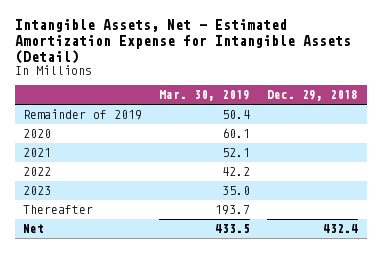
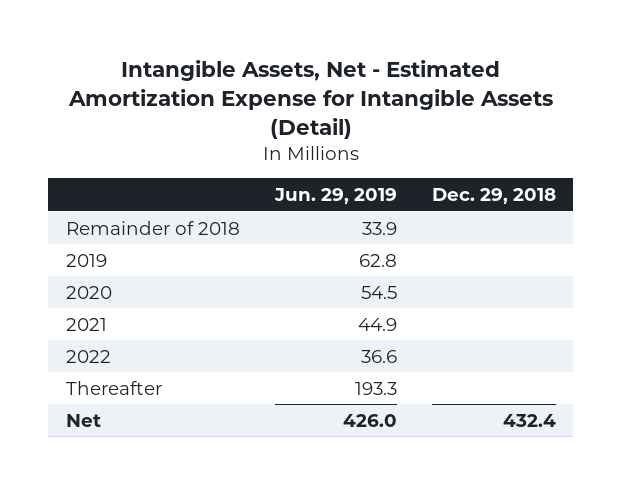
- | Mar. 30, 2019 | Dec. 29, 2018
+ | Jun. 29, 2019 | Dec. 29, 2018
- Remainder of 2019 | 50.4 |
+ Remainder of 2018 | 33.9 |
+ 2019 | 62.8 |
- 2023 | 35.0 |

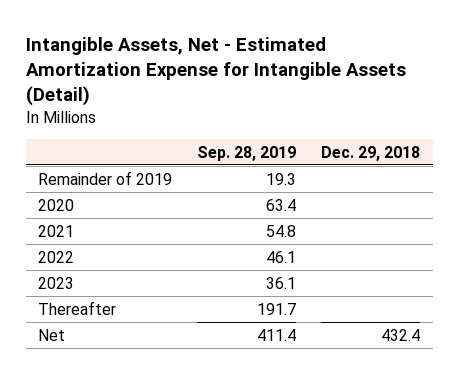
- | Jun. 29, 2019 | Dec. 29, 2018
+ | Sep. 28, 2019 | Dec. 29, 2018
- Remainder of 2018 | 33.9 |
- 2019 | 62.8 |
+ Remainder of 2019 | 19.3 |
+ 2023 | 36.1 |

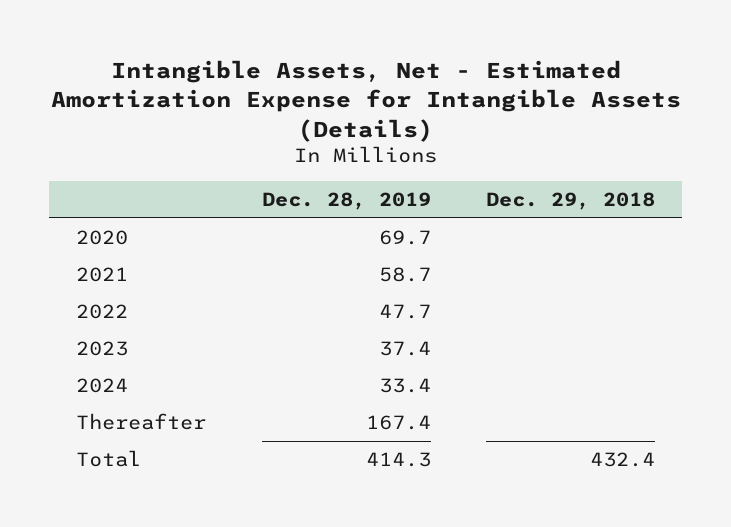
- Intangible Assets, Net - Estimated Amortization Expense for Intangible Assets (Detail)
+ Intangible Assets, Net - Estimated Amortization Expense for Intangible Assets (Details)
- | Sep. 28, 2019 | Dec. 29, 2018
+ | Dec. 28, 2019 | Dec. 29, 2018
- Remainder of 2019 | 19.3 |
+ 2024 | 33.4 |
- Net | 411.4 | 432.4
+ Total | 414.3 | 432.4

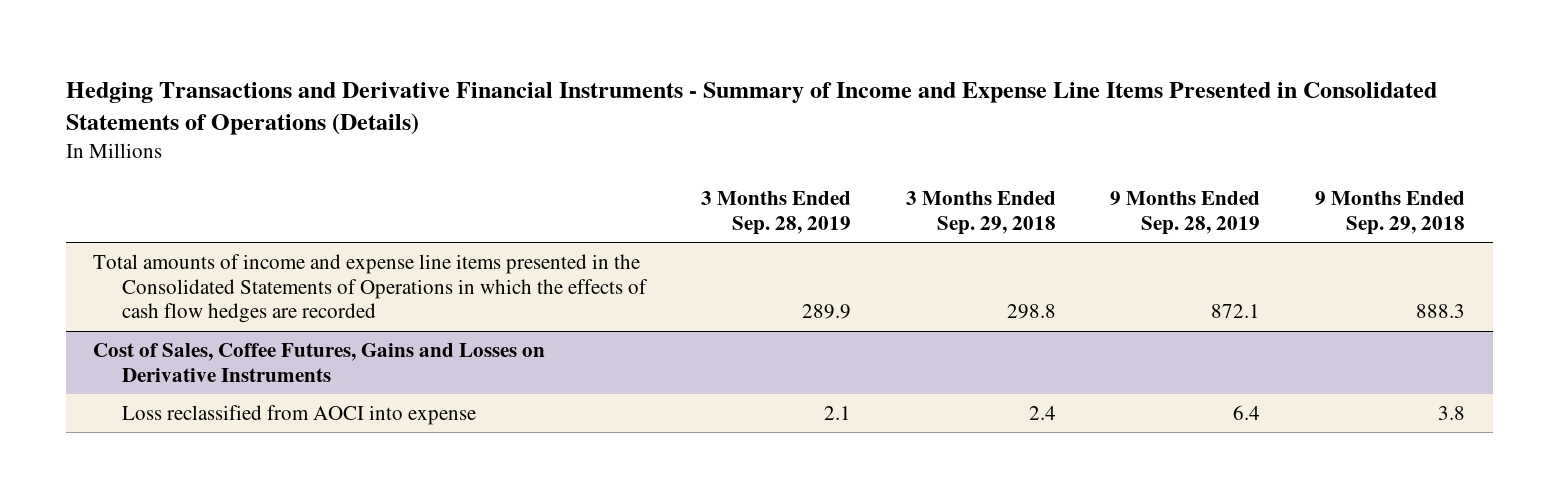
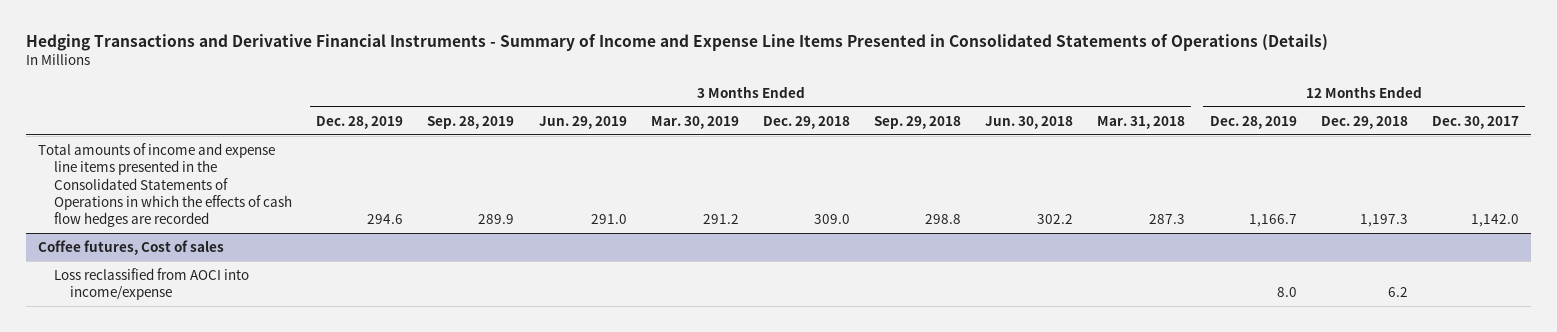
- | 3 Months Ended Sep. 28, 2019 | 3 Months Ended Sep. 29, 2018 | 9 Months Ended Sep. 28, 2019 | 9 Months Ended Sep. 29, 2018
+ | 3 Months Ended Dec. 28, 2019 | 3 Months Ended Sep. 28, 2019 | 3 Months Ended Jun. 29, 2019 | 3 Months Ended Mar. 30, 2019 | 3 Months Ended Dec. 29, 2018 | 3 Months Ended Sep. 29, 2018 | 3 Months Ended Jun. 30, 2018 | 3 Months Ended Mar. 31, 2018 | 12 Months Ended Dec. 28, 2019 | 12 Months Ended Dec. 29, 2018 | 12 Months Ended Dec. 30, 2017
- Cost of Sales, Coffee Futures, Gains and Losses on Derivative Instruments
- Loss reclassified from AOCI into expense | 2.1 | 2.4 | 6.4 | 3.8
+ Coffee futures, Cost of sales
+ Loss reclassified from AOCI into income/expense | | | | | | | | | 8.0 | 6.2 |

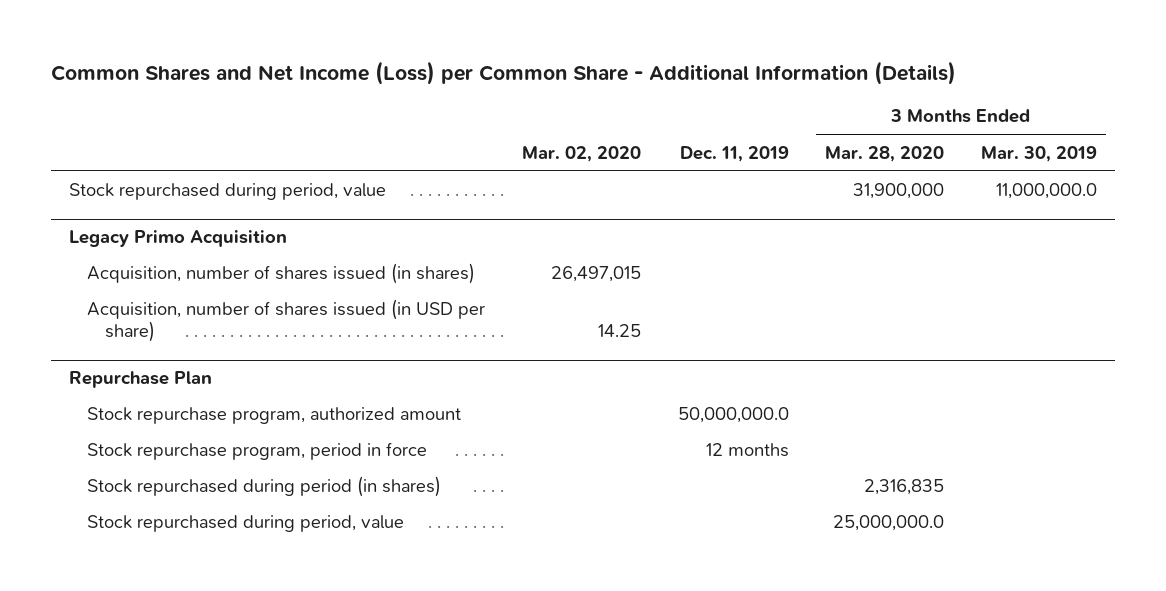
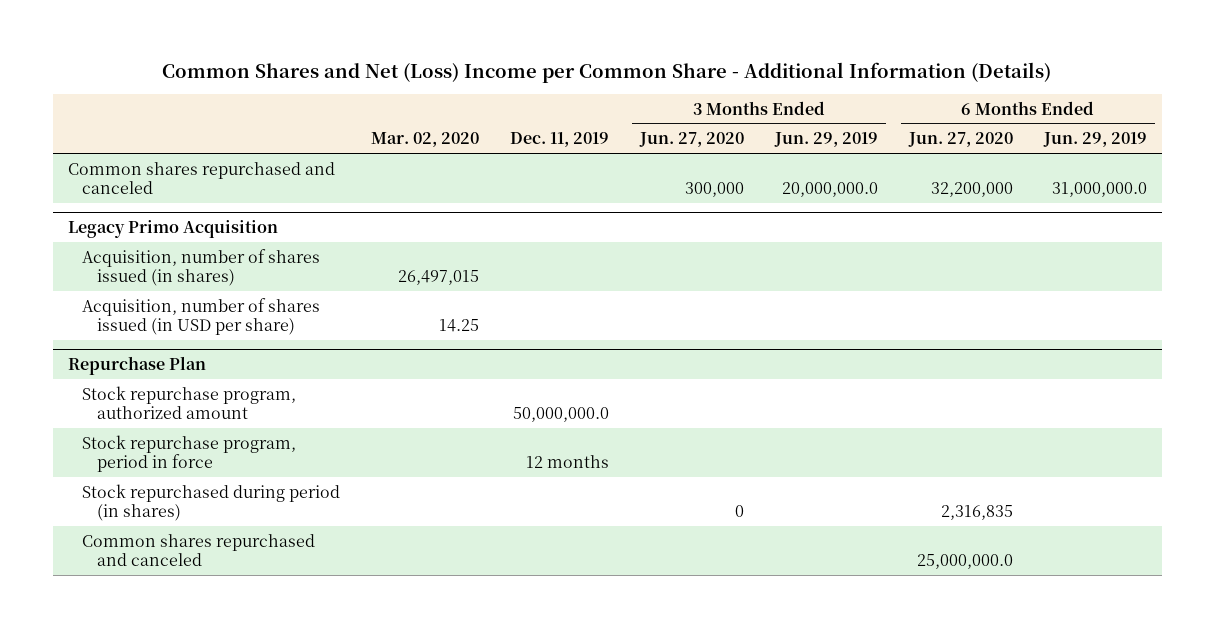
- Common Shares and Net Income (Loss) per Common Share - Additional Information (Details)
+ Common Shares and Net (Loss) Income per Common Share - Additional Information (Details)
- | Mar. 02, 2020 | Dec. 11, 2019 | 3 Months Ended Mar. 28, 2020 | 3 Months Ended Mar. 30, 2019
+ | Mar. 02, 2020 | Dec. 11, 2019 | 3 Months Ended Jun. 27, 2020 | 3 Months Ended Jun. 29, 2019 | 6 Months Ended Jun. 27, 2020 | 6 Months Ended Jun. 29, 2019
- Stock repurchased during period, value | | | 31,900,000 | 11,000,000.0
+ Common shares repurchased and canceled | | | 300,000 | 20,000,000.0 | 32,200,000 | 31,000,000.0
@ Repurchase Plan
- Stock repurchased during period, value | | | 25,000,000.0 |
+ Common shares repurchased and canceled | | | | | 25,000,000.0 |

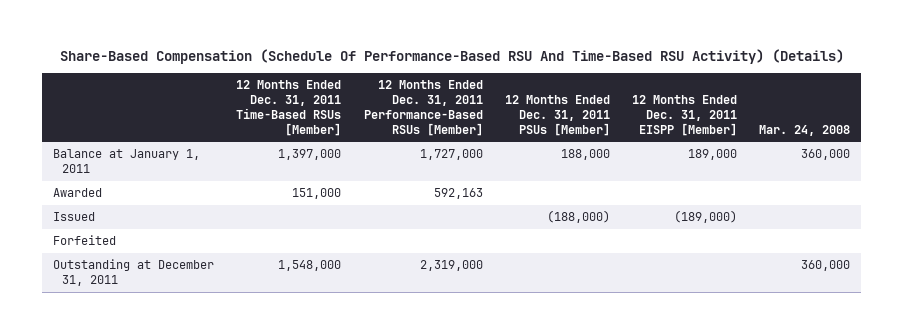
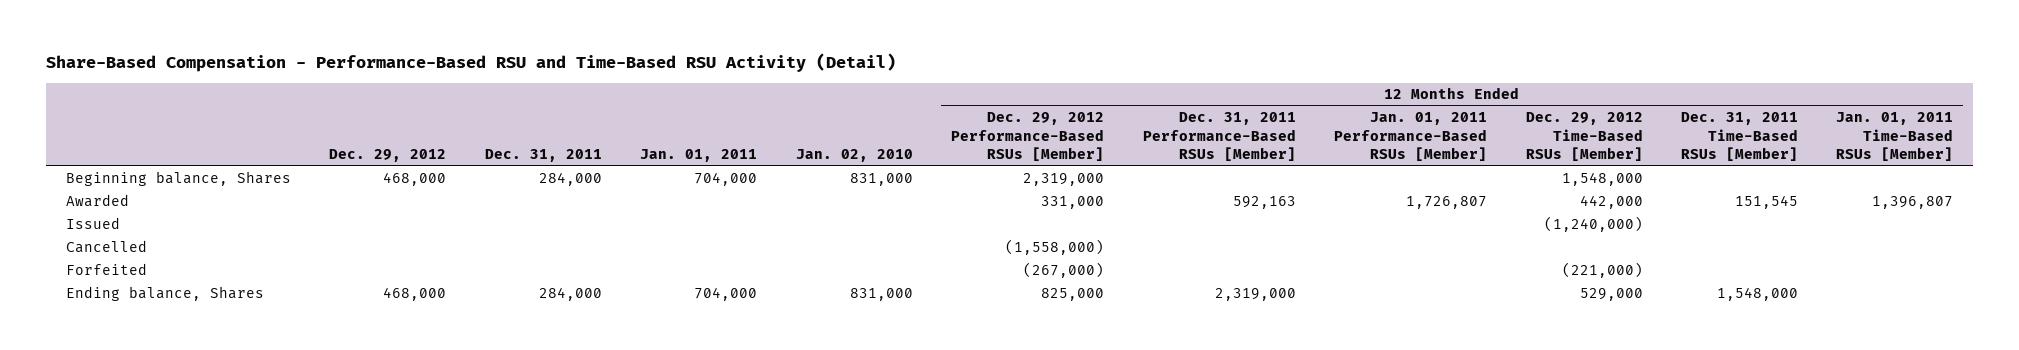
- Share-Based Compensation (Schedule Of Performance-Based RSU And Time-Based RSU Activity) (Details)
+ Share-Based Compensation - Performance-Based RSU and Time-Based RSU Activity (Detail)
- | 12 Months Ended Dec. 31, 2011 Time-Based RSUs [Member] | 12 Months Ended Dec. 31, 2011 Performance-Based RSUs [Member] | 12 Months Ended Dec. 31, 2011 PSUs [Member] | 12 Months Ended Dec. 31, 2011 EISPP [Member] | Mar. 24, 2008
+ | Dec. 29, 2012 | Dec. 31, 2011 | Jan. 01, 2011 | Jan. 02, 2010 | 12 Months Ended Dec. 29, 2012 Performance-Based RSUs [Member] | 12 Months Ended Dec. 31, 2011 Performance-Based RSUs [Member] | 12 Months Ended Jan. 01, 2011 Performance-Based RSUs [Member] | 12 Months Ended Dec. 29, 2012 Time-Based RSUs [Member] | 12 Months Ended Dec. 31, 2011 Time-Based RSUs [Member] | 12 Months Ended Jan. 01, 2011 Time-Based RSUs [Member]
- Balance at January 1, 2011 | 1,397,000 | 1,727,000 | 188,000 | 189,000 | 360,000
- Awarded | 151,000 | 592,163 | | |
+ Beginning balance, Shares | 468,000 | 284,000 | 704,000 | 831,000 | 2,319,000 | | | 1,548,000 | |
+ Awarded | | | | | 331,000 | 592,163 | 1,726,807 | 442,000 | 151,545 | 1,396,807
+ Cancelled | | | | | (1,558,000) | | | | |
- Outstanding at December 31, 2011 | 1,548,000 | 2,319,000 | | | 360,000
+ Ending balance, Shares | 468,000 | 284,000 | 704,000 | 831,000 | 825,000 | 2,319,000 | | 529,000 | 1,548,000 |

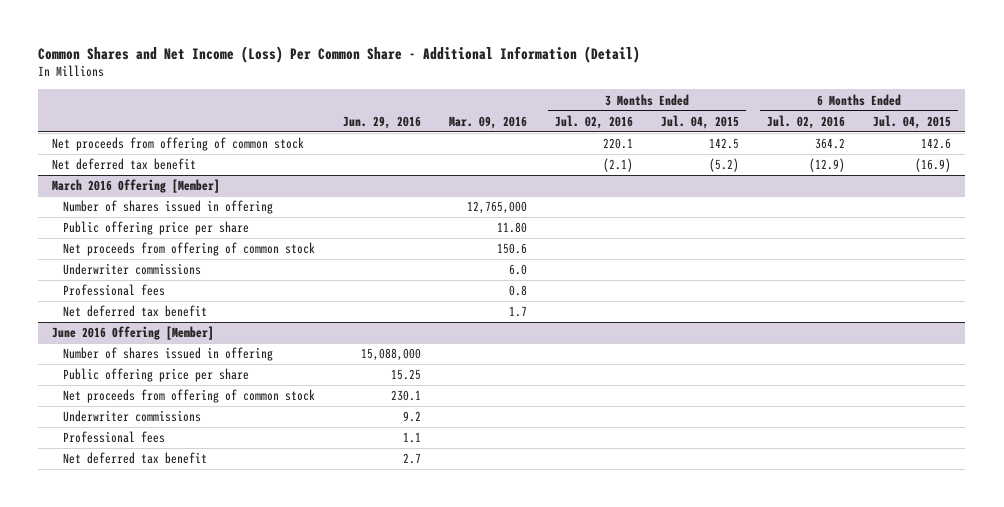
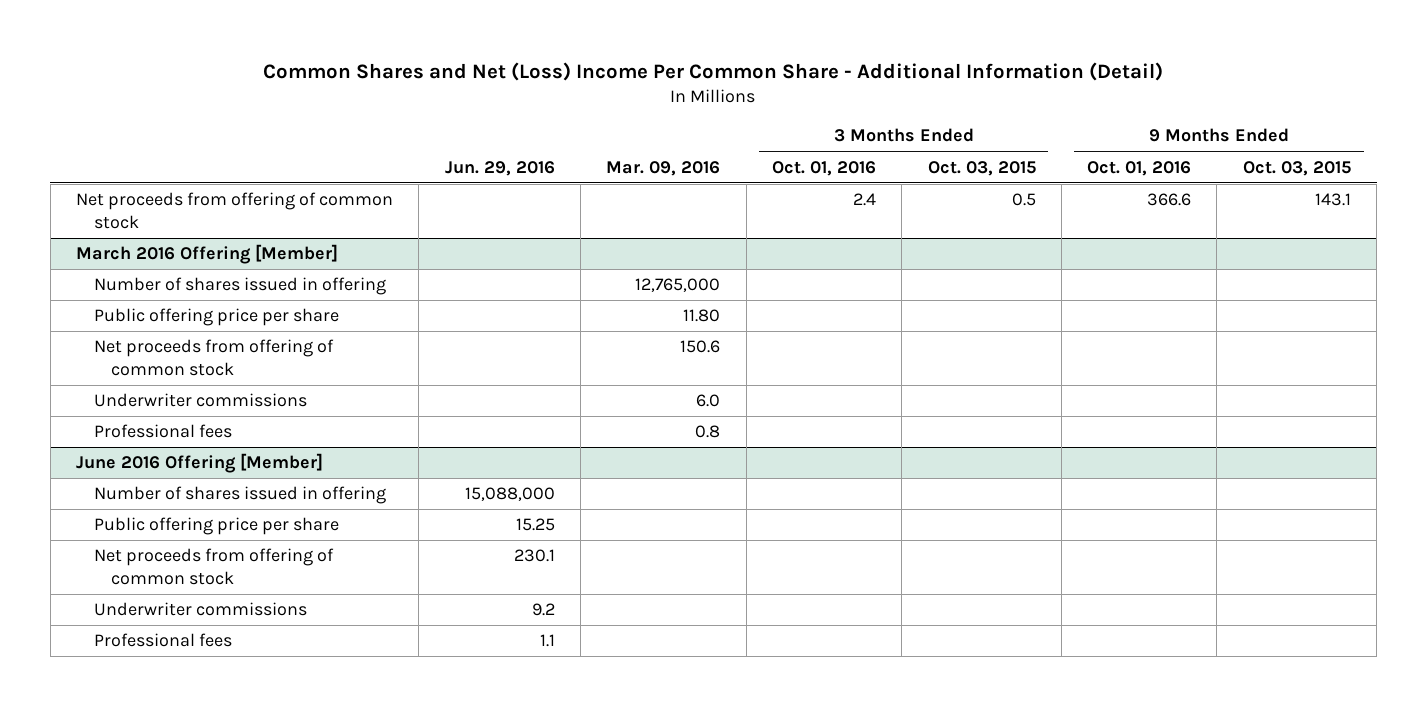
- Common Shares and Net Income (Loss) Per Common Share - Additional Information (Detail)
+ Common Shares and Net (Loss) Income Per Common Share - Additional Information (Detail)
- | Jun. 29, 2016 | Mar. 09, 2016 | 3 Months Ended Jul. 02, 2016 | 3 Months Ended Jul. 04, 2015 | 6 Months Ended Jul. 02, 2016 | 6 Months Ended Jul. 04, 2015
+ | Jun. 29, 2016 | Mar. 09, 2016 | 3 Months Ended Oct. 01, 2016 | 3 Months Ended Oct. 03, 2015 | 9 Months Ended Oct. 01, 2016 | 9 Months Ended Oct. 03, 2015
- Net deferred tax benefit | | | (2.1) | (5.2) | (12.9) | (16.9)
@ March 2016 Offering [Member]
- Net deferred tax benefit | | 1.7 | | | |
@ June 2016 Offering [Member]
- Net deferred tax benefit | 2.7 | | | | |

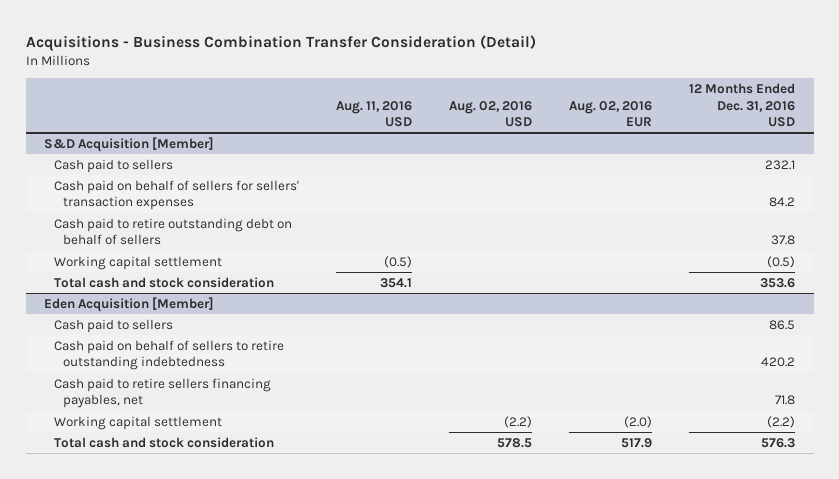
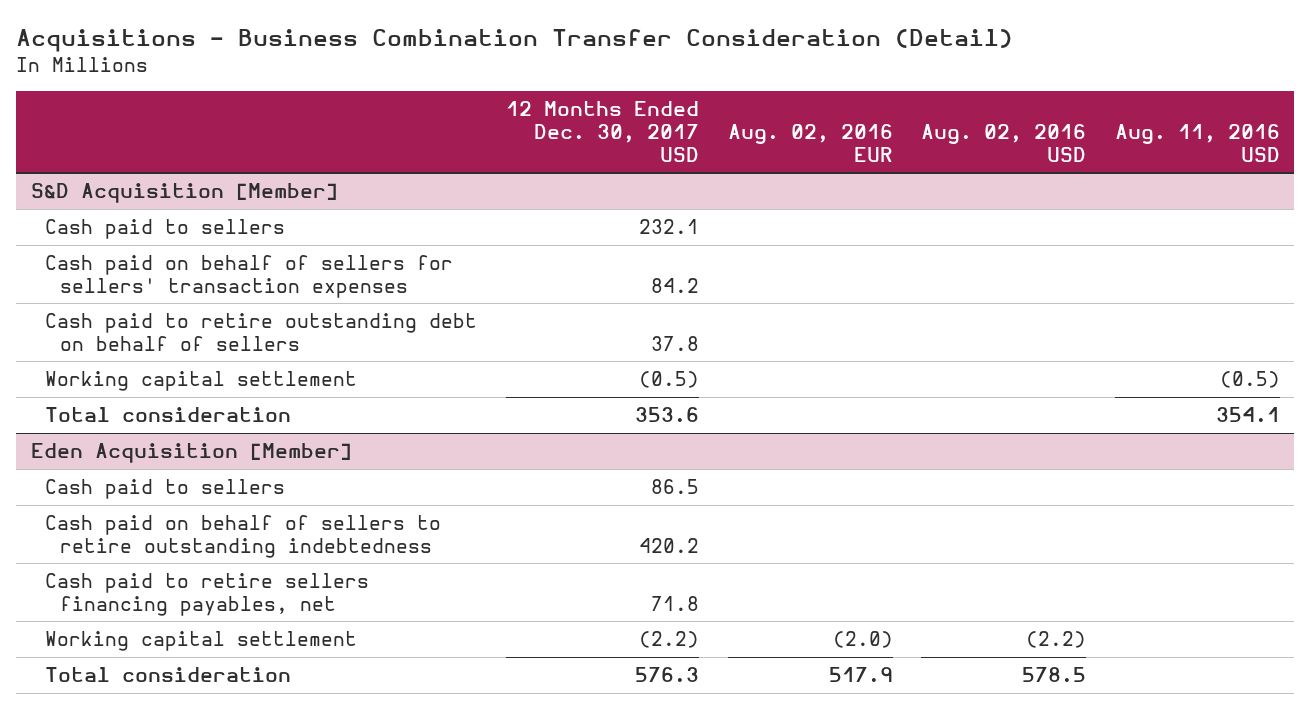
- | Aug. 11, 2016 USD | Aug. 02, 2016 USD | Aug. 02, 2016 EUR | 12 Months Ended Dec. 31, 2016 USD
+ | 12 Months Ended Dec. 30, 2017 USD | Aug. 02, 2016 EUR | Aug. 02, 2016 USD | Aug. 11, 2016 USD
@ S&D Acquisition [Member]
- Total cash and stock consideration | 354.1 | | | 353.6
+ Total consideration | 353.6 | | | 354.1
@ Eden Acquisition [Member]
- Total cash and stock consideration | | 578.5 | 517.9 | 576.3
+ Total consideration | 576.3 | 517.9 | 578.5 |

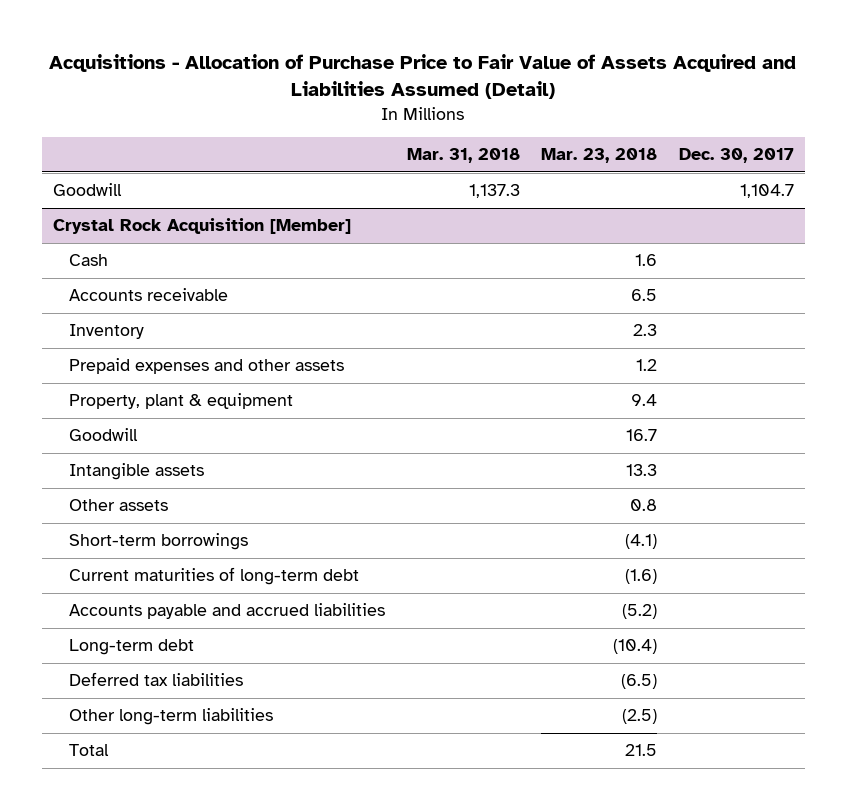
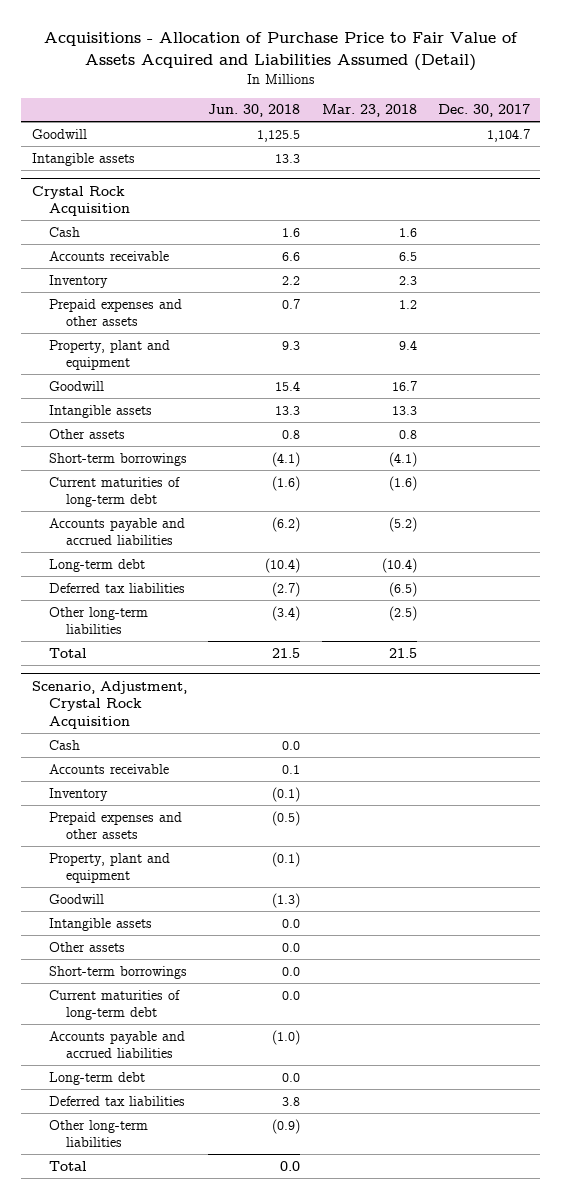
- | Mar. 31, 2018 | Mar. 23, 2018 | Dec. 30, 2017
+ | Jun. 30, 2018 | Mar. 23, 2018 | Dec. 30, 2017
- Crystal Rock Acquisition [Member]
+ Intangible assets | 13.3 | |
+ Crystal Rock Acquisition
- Property, plant & equipment | | 9.4 |
+ Property, plant and equipment | 9.3 | 9.4 |
+ Scenario, Adjustment, Crystal Rock Acquisition
+ Cash | 0.0 | |
+ Accounts receivable | 0.1 | |
+ Inventory | (0.1) | |
+ Prepaid expenses and other assets | (0.5) | |
+ Property, plant and equipment | (0.1) | |
+ Goodwill | (1.3) | |
+ Intangible assets | 0.0 | |
+ Other assets | 0.0 | |
+ Short-term borrowings | 0.0 | |
+ Current maturities of long-term debt | 0.0 | |
+ Accounts payable and accrued liabilities | (1.0) | |
+ Long-term debt | 0.0 | |
+ Deferred tax liabilities | 3.8 | |
+ Other long-term liabilities | (0.9) | |
+ Total | 0.0 | |

